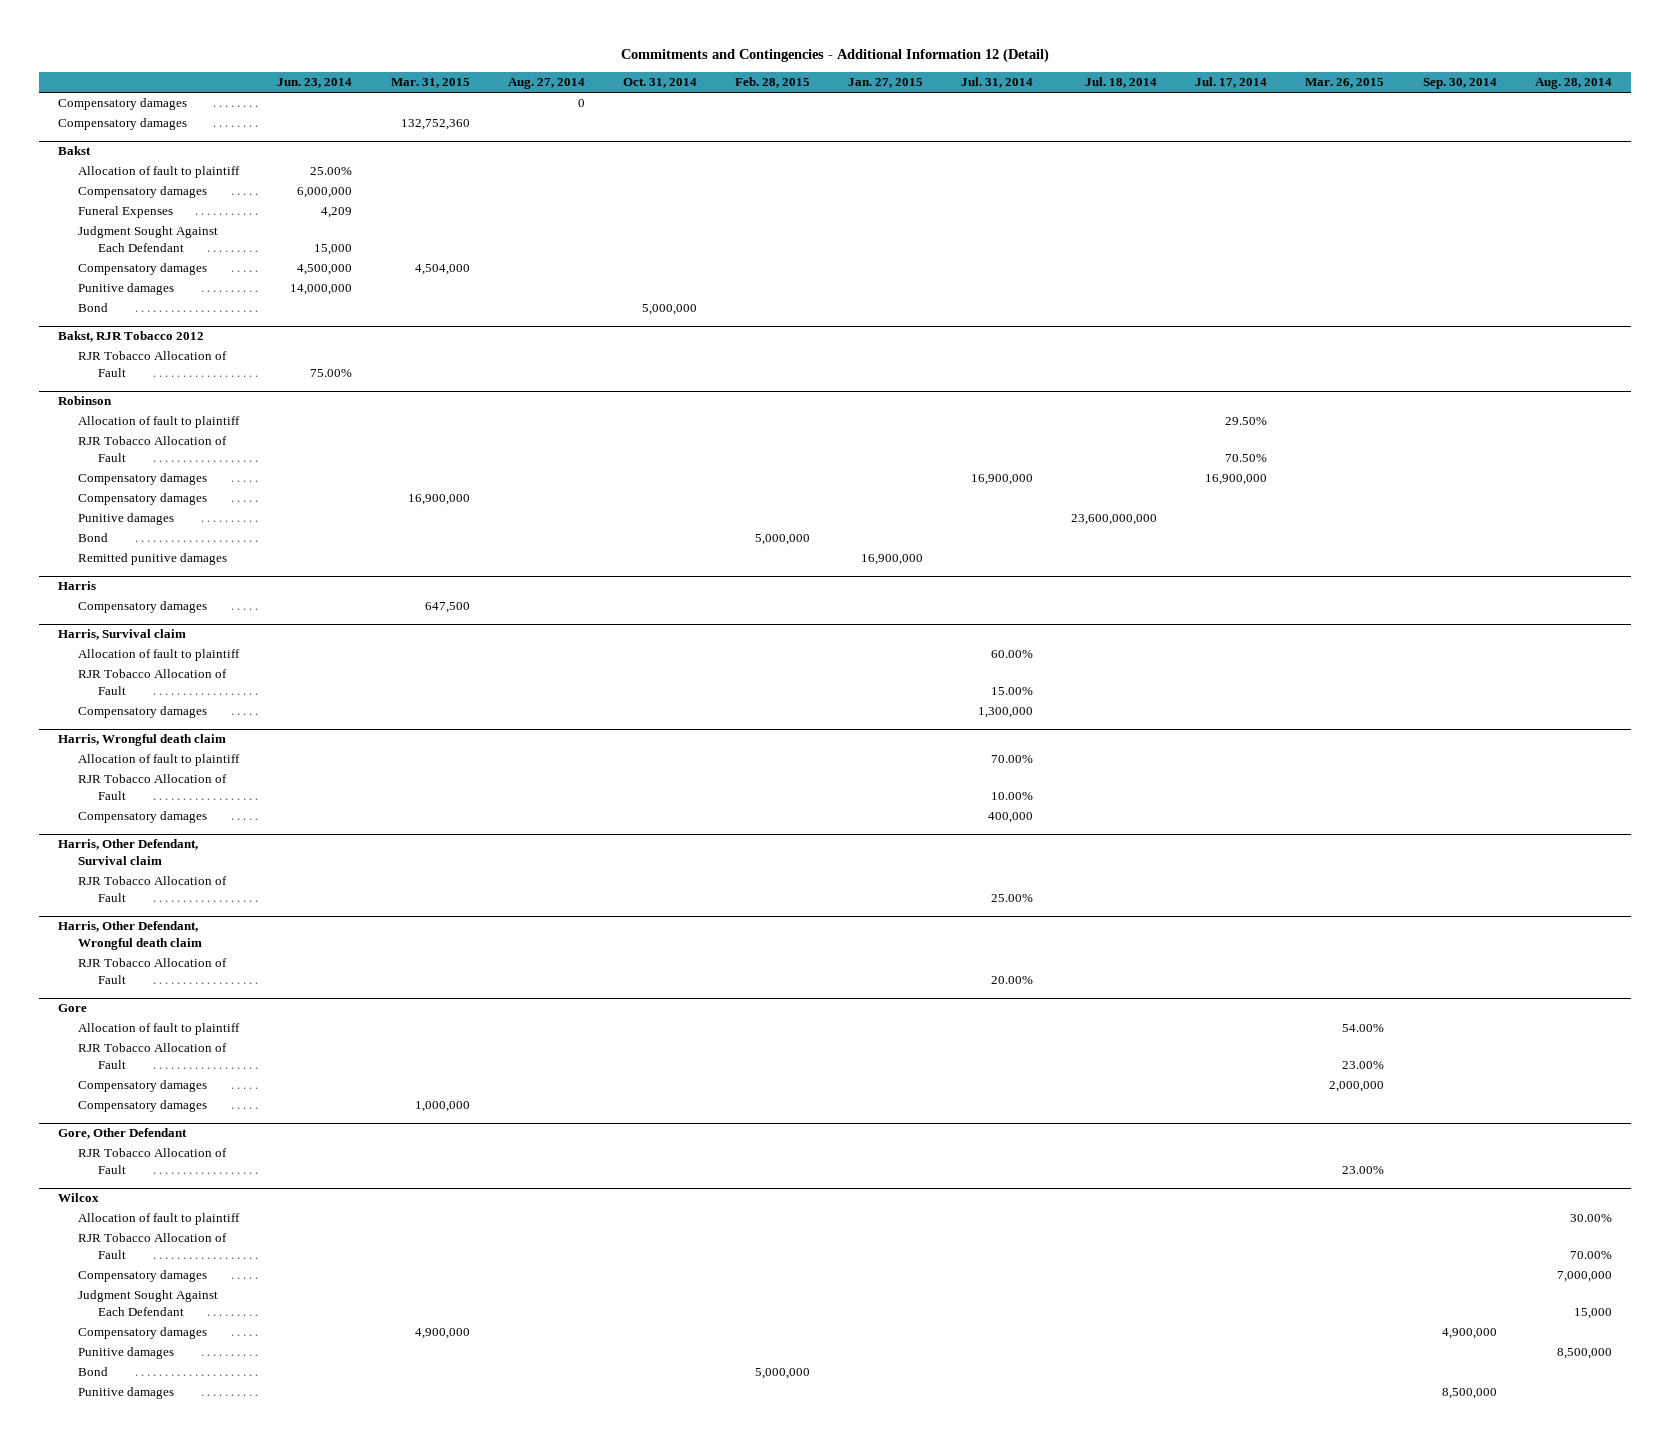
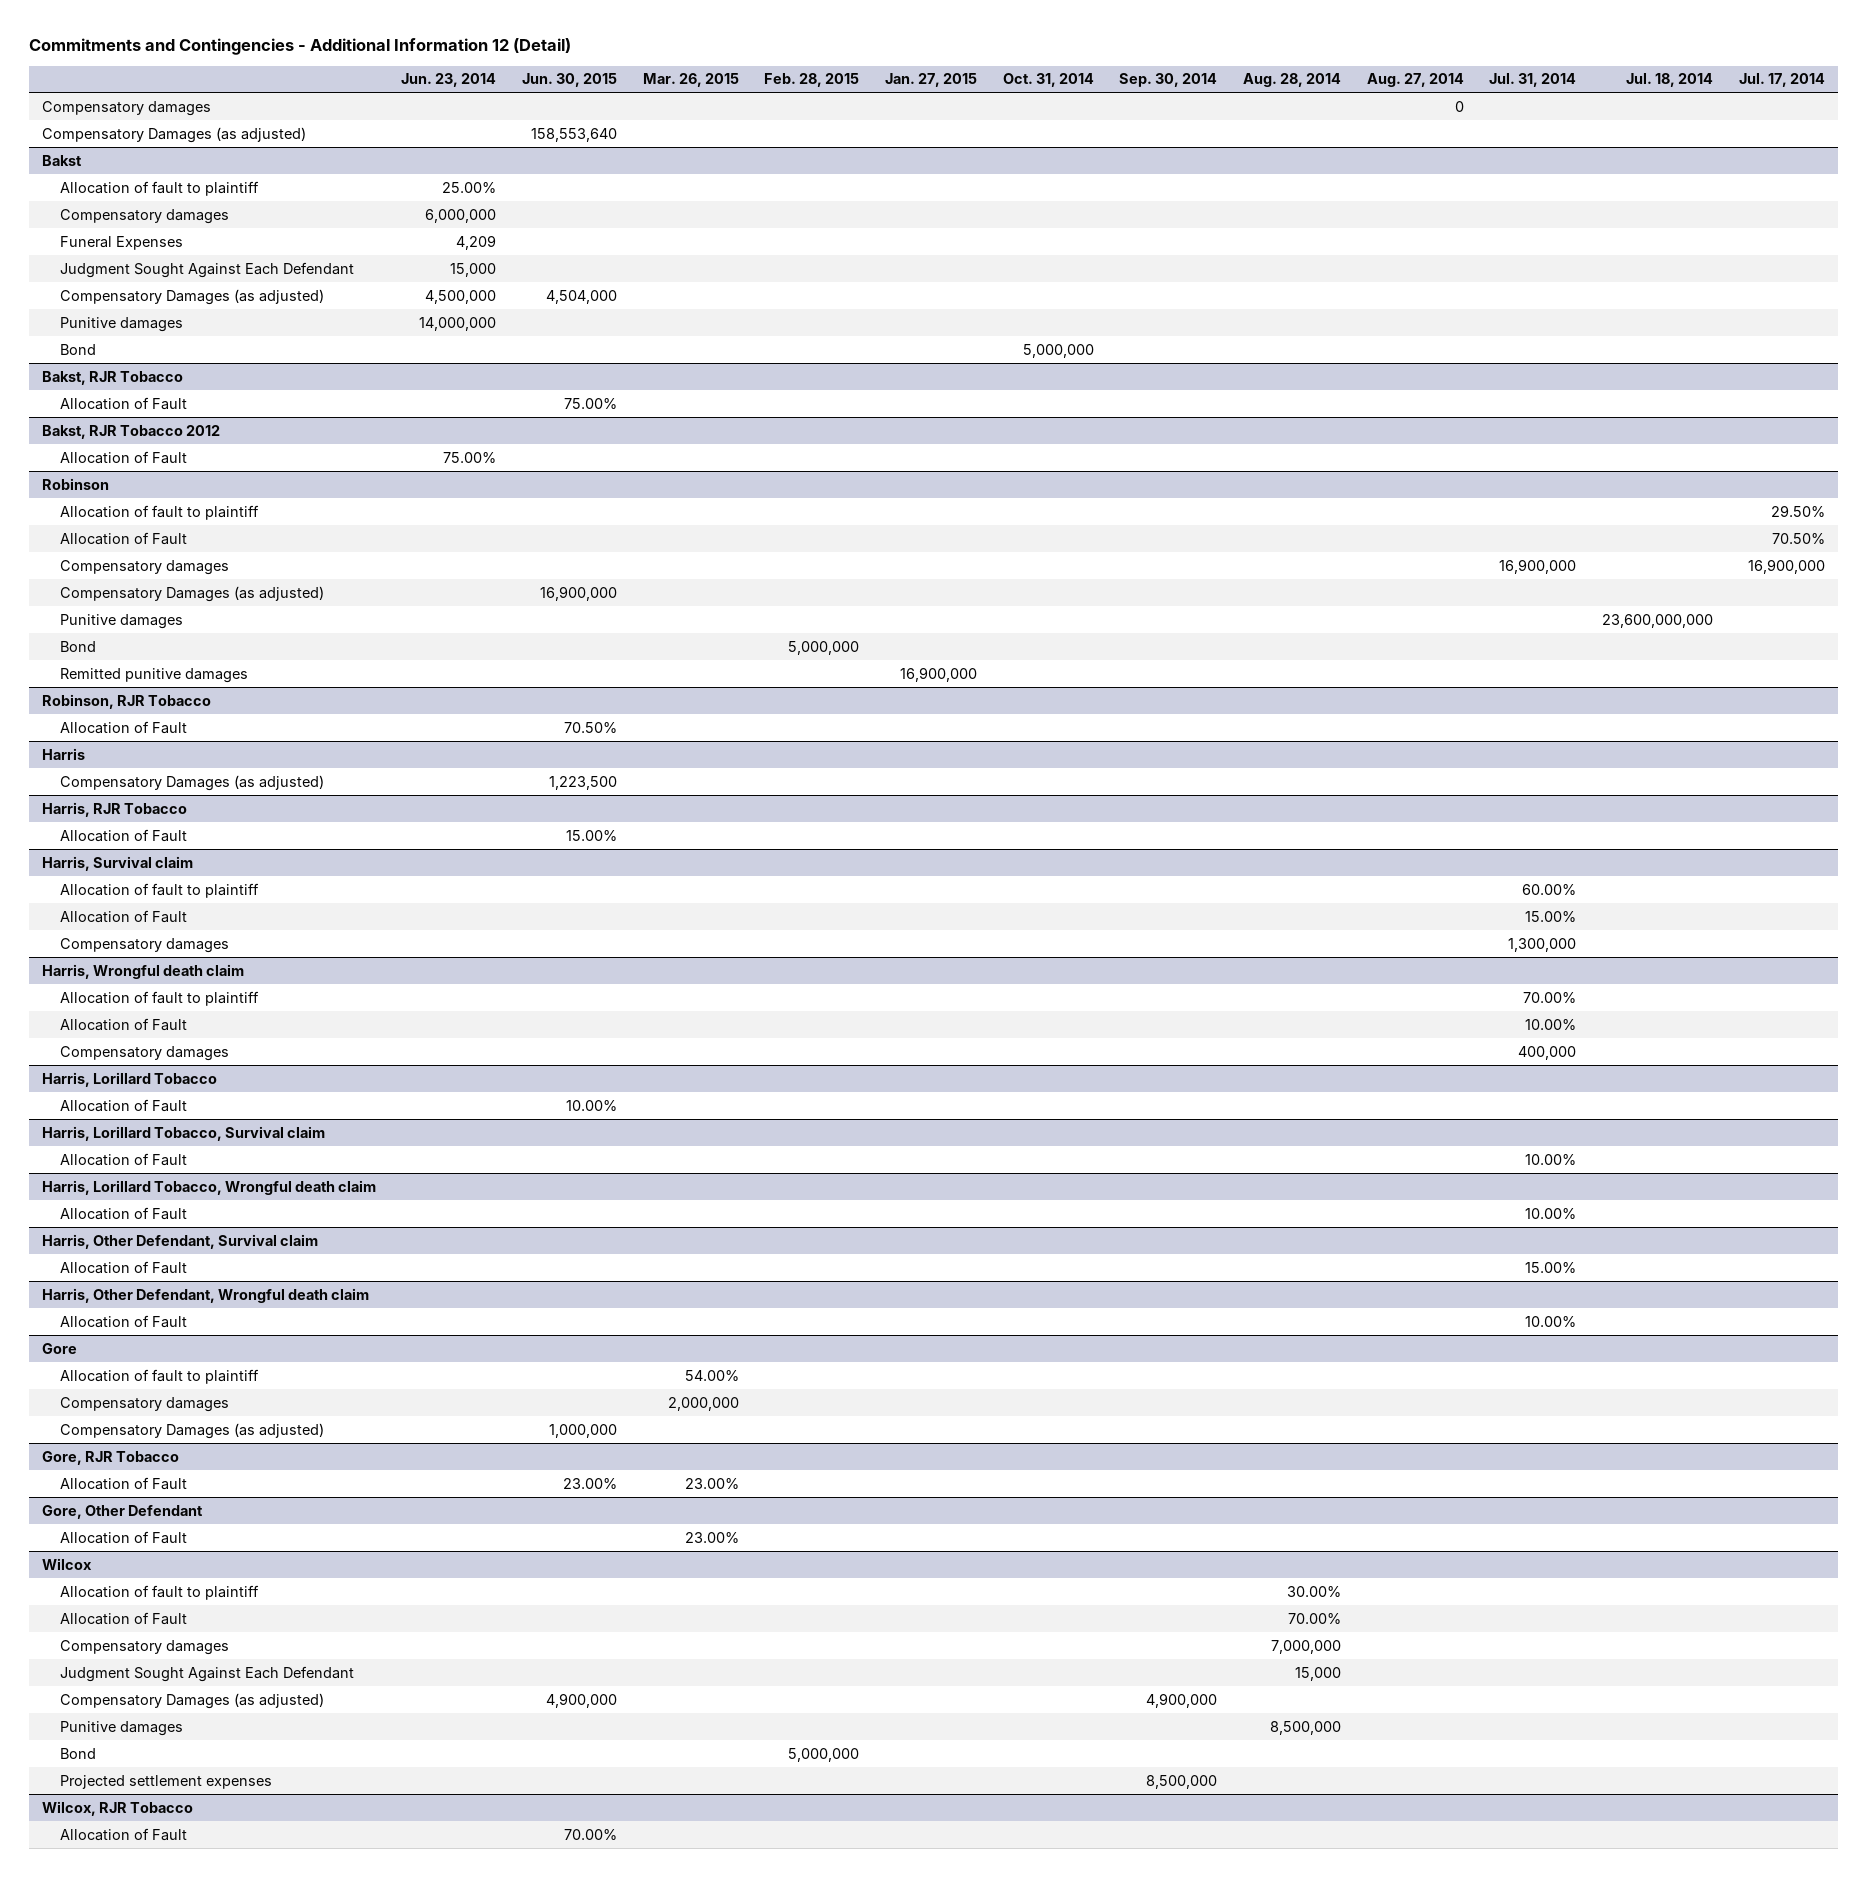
- | Jun. 23, 2014 | Mar. 31, 2015 | Aug. 27, 2014 | Oct. 31, 2014 | Feb. 28, 2015 | Jan. 27, 2015 | Jul. 31, 2014 | Jul. 18, 2014 | Jul. 17, 2014 | Mar. 26, 2015 | Sep. 30, 2014 | Aug. 28, 2014
+ | Jun. 23, 2014 | Jun. 30, 2015 | Mar. 26, 2015 | Feb. 28, 2015 | Jan. 27, 2015 | Oct. 31, 2014 | Sep. 30, 2014 | Aug. 28, 2014 | Aug. 27, 2014 | Jul. 31, 2014 | Jul. 18, 2014 | Jul. 17, 2014
- Compensatory damages | | 132,752,360 | | | | | | | | | |
+ Compensatory Damages (as adjusted) | | 158,553,640 | | | | | | | | | |
@ Bakst
- Compensatory damages | 4,500,000 | 4,504,000 | | | | | | | | | |
+ Compensatory Damages (as adjusted) | 4,500,000 | 4,504,000 | | | | | | | | | |
+ Bakst, RJR Tobacco
+ Allocation of Fault | | 75.00% | | | | | | | | | |
@ Bakst, RJR Tobacco 2012
- RJR Tobacco Allocation of Fault | 75.00% | | | | | | | | | | |
+ Allocation of Fault | 75.00% | | | | | | | | | | |
@ Robinson
- RJR Tobacco Allocation of Fault | | | | | | | | | 70.50% | | |
+ Allocation of Fault | | | | | | | | | | | | 70.50%
- Compensatory damages | | 16,900,000 | | | | | | | | | |
+ Compensatory Damages (as adjusted) | | 16,900,000 | | | | | | | | | |
+ Robinson, RJR Tobacco
+ Allocation of Fault | | 70.50% | | | | | | | | | |
@ Harris
- Compensatory damages | | 647,500 | | | | | | | | | |
+ Compensatory Damages (as adjusted) | | 1,223,500 | | | | | | | | | |
+ Harris, RJR Tobacco
+ Allocation of Fault | | 15.00% | | | | | | | | | |
@ Harris, Survival claim
- RJR Tobacco Allocation of Fault | | | | | | | 15.00% | | | | |
+ Allocation of Fault | | | | | | | | | | 15.00% | |
@ Harris, Wrongful death claim
- RJR Tobacco Allocation of Fault | | | | | | | 10.00% | | | | |
+ Allocation of Fault | | | | | | | | | | 10.00% | |
+ Harris, Lorillard Tobacco
+ Allocation of Fault | | 10.00% | | | | | | | | | |
+ Harris, Lorillard Tobacco, Survival claim
+ Allocation of Fault | | | | | | | | | | 10.00% | |
+ Harris, Lorillard Tobacco, Wrongful death claim
+ Allocation of Fault | | | | | | | | | | 10.00% | |
@ Harris, Other Defendant, Survival claim
- RJR Tobacco Allocation of Fault | | | | | | | 25.00% | | | | |
+ Allocation of Fault | | | | | | | | | | 15.00% | |
@ Harris, Other Defendant, Wrongful death claim
- RJR Tobacco Allocation of Fault | | | | | | | 20.00% | | | | |
+ Allocation of Fault | | | | | | | | | | 10.00% | |
@ Gore
- RJR Tobacco Allocation of Fault | | | | | | | | | | 23.00% | |
- Compensatory damages | | 1,000,000 | | | | | | | | | |
+ Compensatory Damages (as adjusted) | | 1,000,000 | | | | | | | | | |
+ Gore, RJR Tobacco
+ Allocation of Fault | | 23.00% | 23.00% | | | | | | | | |
@ Gore, Other Defendant
- RJR Tobacco Allocation of Fault | | | | | | | | | | 23.00% | |
+ Allocation of Fault | | | 23.00% | | | | | | | | |
@ Wilcox
- RJR Tobacco Allocation of Fault | | | | | | | | | | | | 70.00%
+ Allocation of Fault | | | | | | | | 70.00% | | | |
- Compensatory damages | | 4,900,000 | | | | | | | | | 4,900,000 |
+ Compensatory Damages (as adjusted) | | 4,900,000 | | | | | 4,900,000 | | | | |
- Punitive damages | | | | | | | | | | | 8,500,000 |
+ Projected settlement expenses | | | | | | | 8,500,000 | | | | |
+ Wilcox, RJR Tobacco
+ Allocation of Fault | | 70.00% | | | | | | | | | |

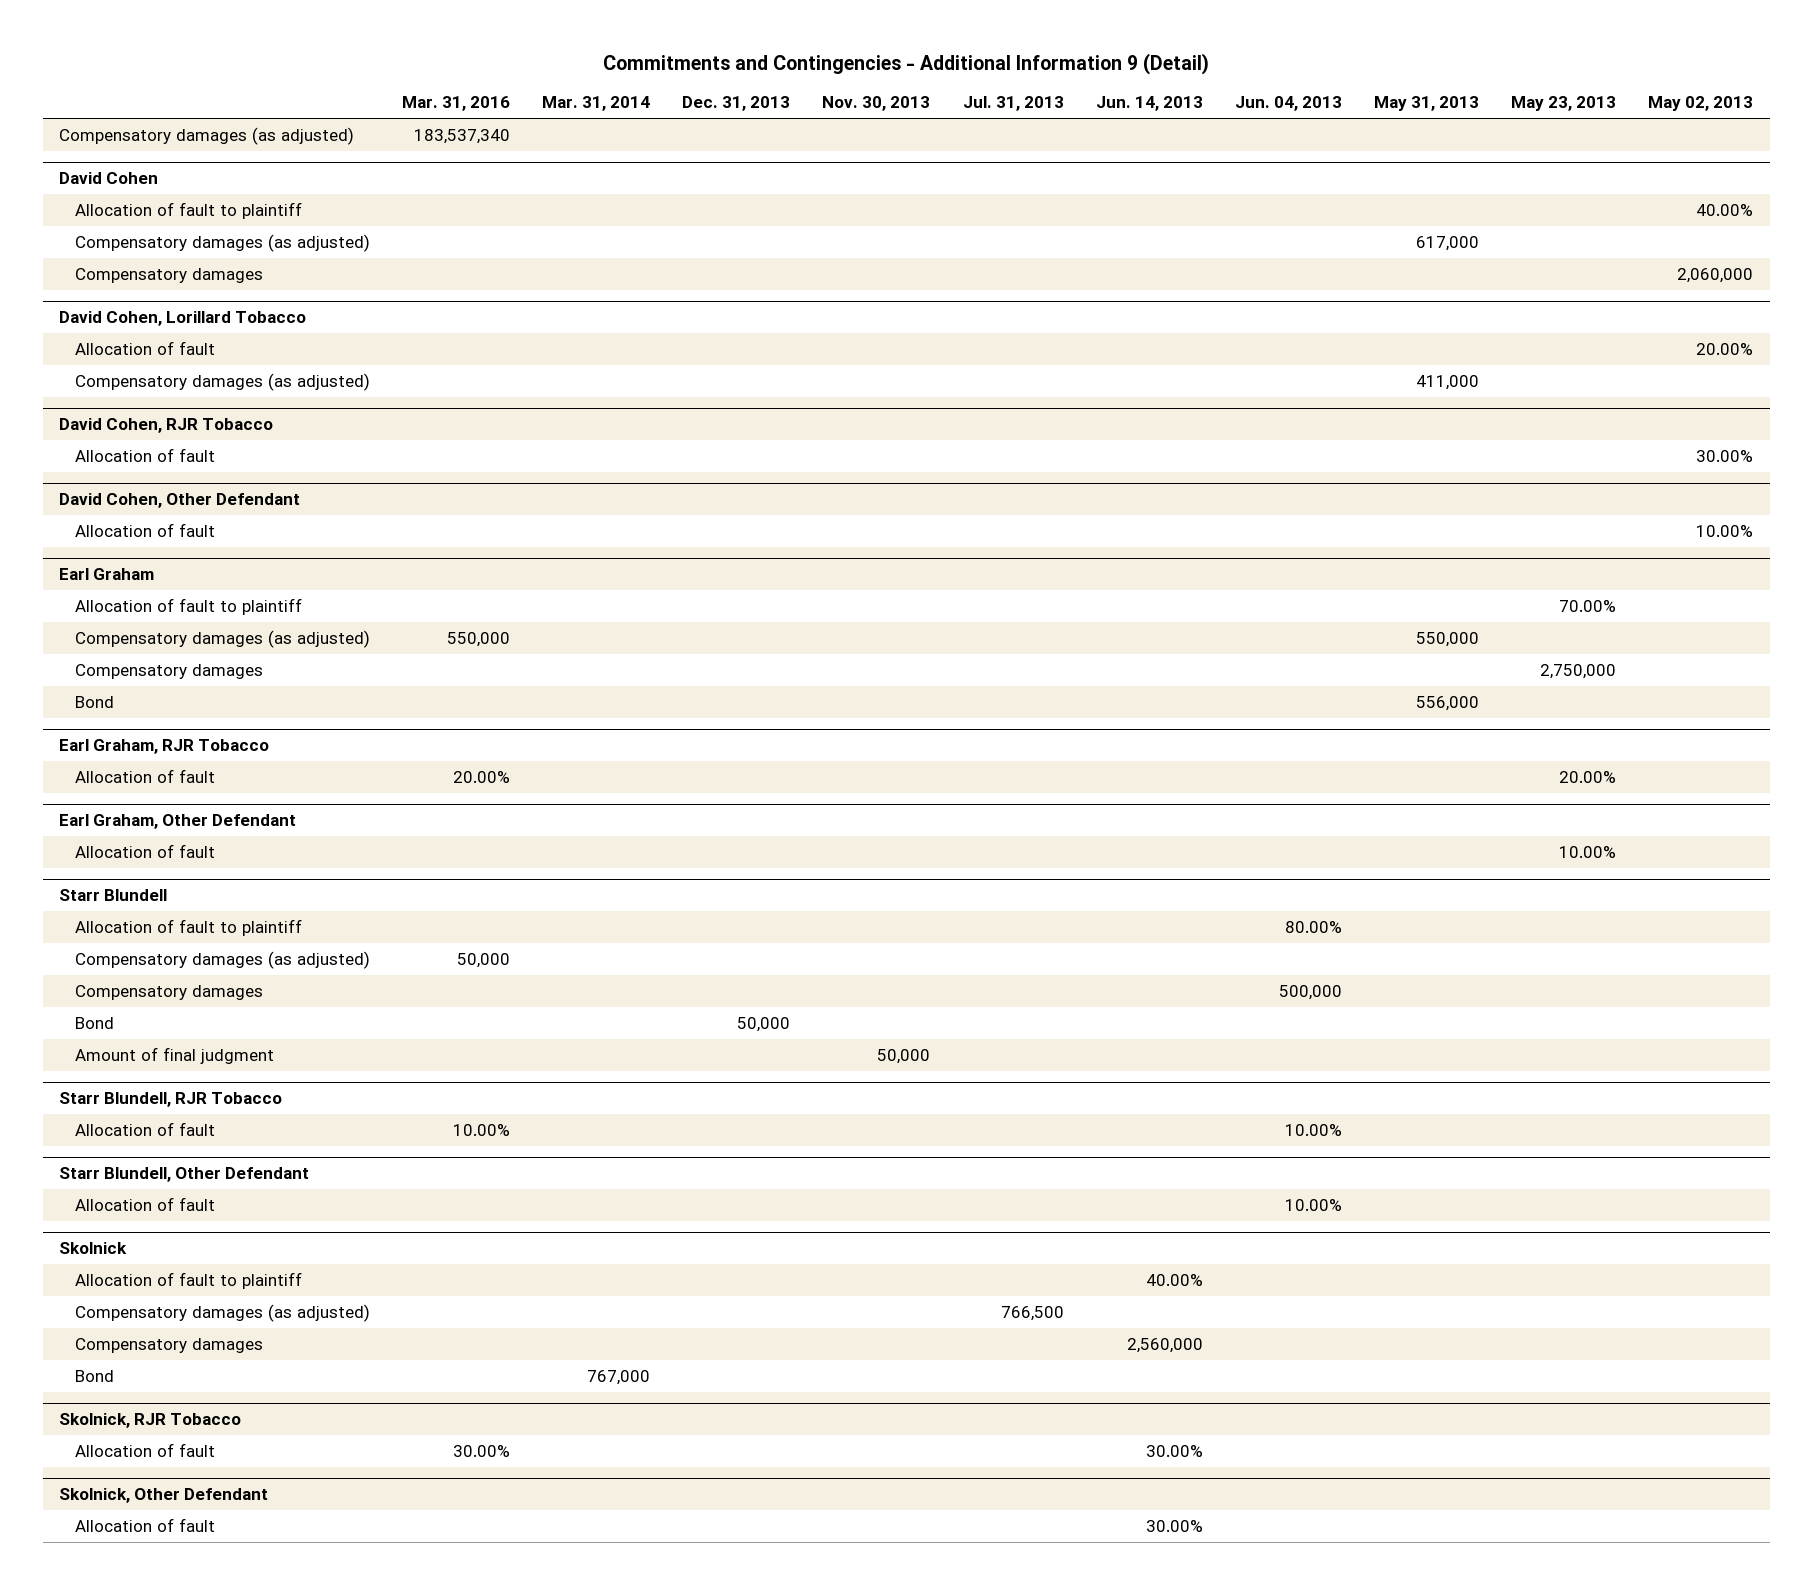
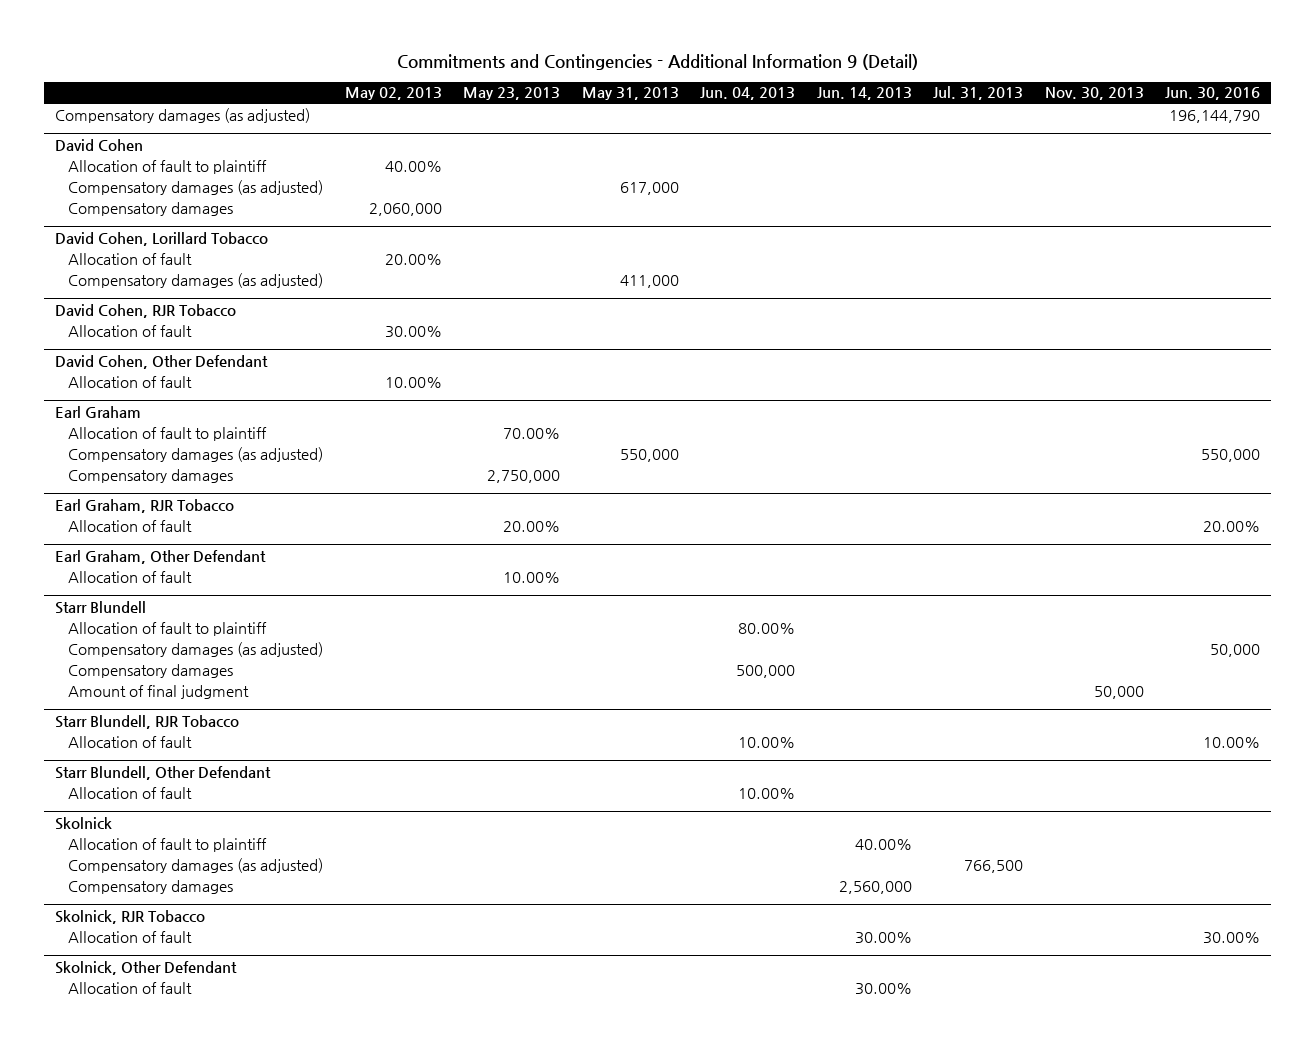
- | Mar. 31, 2016 | Mar. 31, 2014 | Dec. 31, 2013 | Nov. 30, 2013 | Jul. 31, 2013 | Jun. 14, 2013 | Jun. 04, 2013 | May 31, 2013 | May 23, 2013 | May 02, 2013
+ | May 02, 2013 | May 23, 2013 | May 31, 2013 | Jun. 04, 2013 | Jun. 14, 2013 | Jul. 31, 2013 | Nov. 30, 2013 | Jun. 30, 2016
@ Earl Graham
- Bond | | | | | | | | 556,000 | |
@ Starr Blundell
- Bond | | | 50,000 | | | | | | |
@ Skolnick
- Bond | | 767,000 | | | | | | | |

